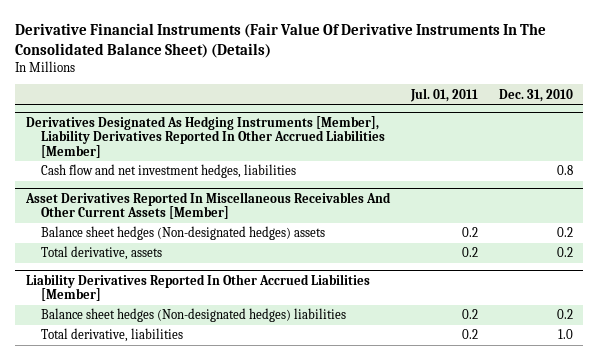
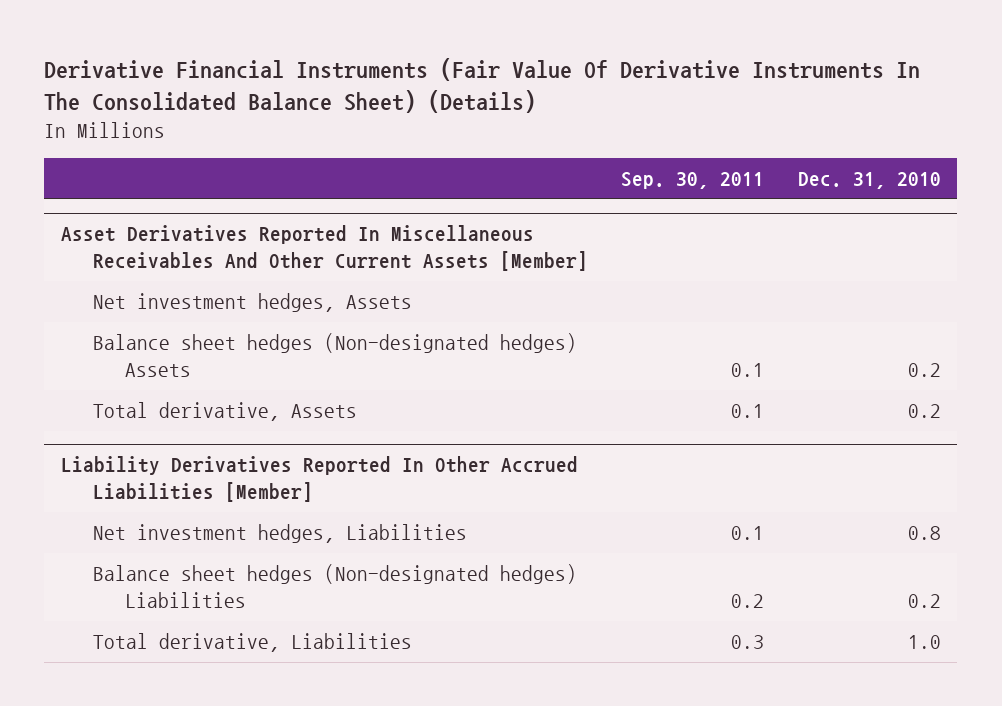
- | Jul. 01, 2011 | Dec. 31, 2010
+ | Sep. 30, 2011 | Dec. 31, 2010
- Derivatives Designated As Hedging Instruments [Member], Liability Derivatives Reported In Other Accrued Liabilities [Member]
- Cash flow and net investment hedges, liabilities | | 0.8
@ Asset Derivatives Reported In Miscellaneous Receivables And Other Current Assets [Member]
- Balance sheet hedges (Non-designated hedges) assets | 0.2 | 0.2
- Total derivative, assets | 0.2 | 0.2
+ Net investment hedges, Assets
+ Balance sheet hedges (Non-designated hedges) Assets | 0.1 | 0.2
+ Total derivative, Assets | 0.1 | 0.2
@ Liability Derivatives Reported In Other Accrued Liabilities [Member]
- Balance sheet hedges (Non-designated hedges) liabilities | 0.2 | 0.2
- Total derivative, liabilities | 0.2 | 1.0
+ Net investment hedges, Liabilities | 0.1 | 0.8
+ Balance sheet hedges (Non-designated hedges) Liabilities | 0.2 | 0.2
+ Total derivative, Liabilities | 0.3 | 1.0

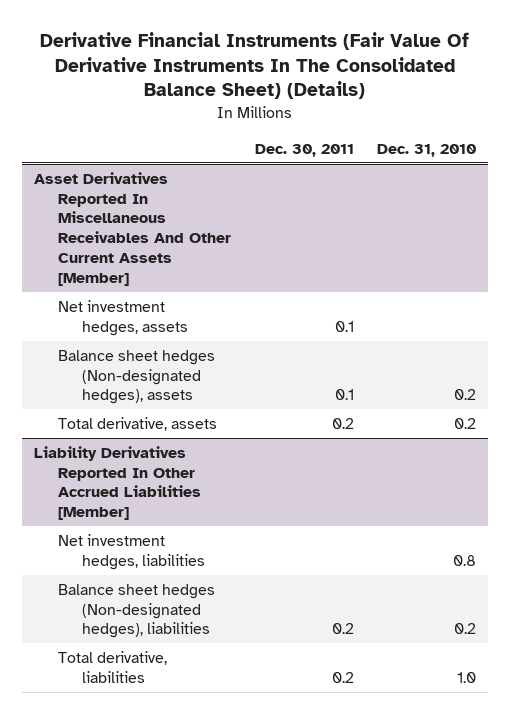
- | Sep. 30, 2011 | Dec. 31, 2010
+ | Dec. 30, 2011 | Dec. 31, 2010
@ Asset Derivatives Reported In Miscellaneous Receivables And Other Current Assets [Member]
- Net investment hedges, Assets
- Balance sheet hedges (Non-designated hedges) Assets | 0.1 | 0.2
- Total derivative, Assets | 0.1 | 0.2
+ Net investment hedges, assets | 0.1 |
+ Balance sheet hedges (Non-designated hedges), assets | 0.1 | 0.2
+ Total derivative, assets | 0.2 | 0.2
@ Liability Derivatives Reported In Other Accrued Liabilities [Member]
- Net investment hedges, Liabilities | 0.1 | 0.8
- Balance sheet hedges (Non-designated hedges) Liabilities | 0.2 | 0.2
- Total derivative, Liabilities | 0.3 | 1.0
+ Net investment hedges, liabilities | | 0.8
+ Balance sheet hedges (Non-designated hedges), liabilities | 0.2 | 0.2
+ Total derivative, liabilities | 0.2 | 1.0

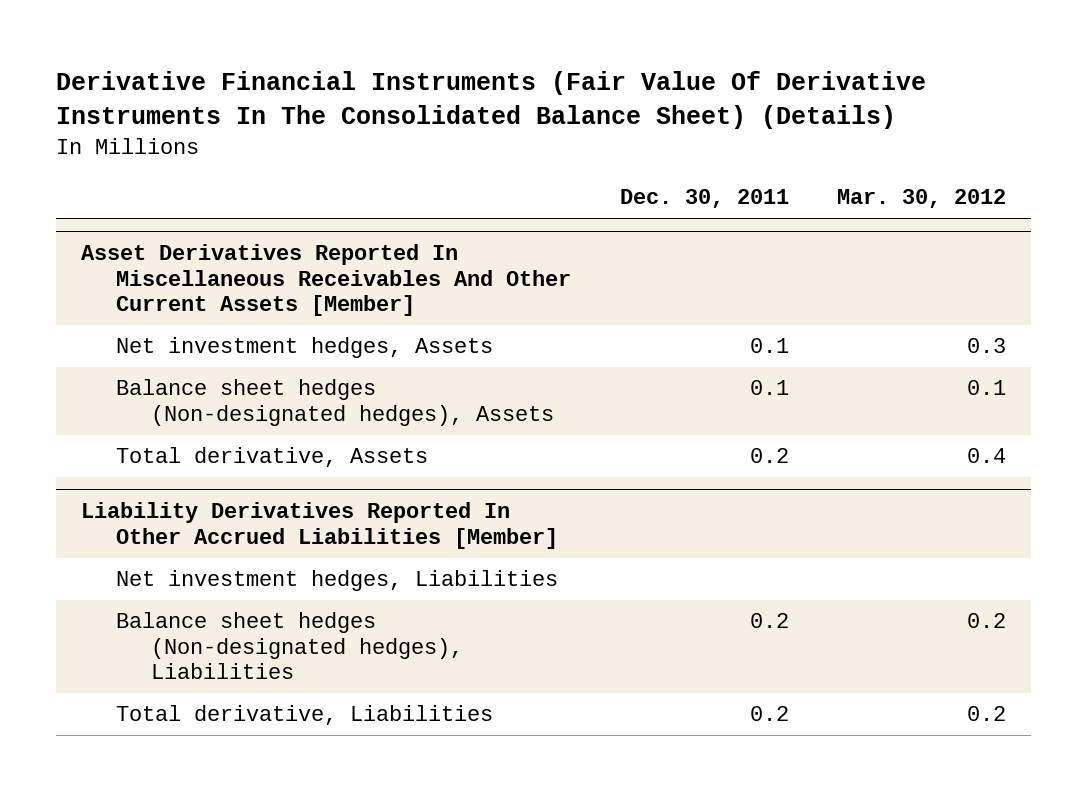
- | Dec. 30, 2011 | Dec. 31, 2010
+ | Dec. 30, 2011 | Mar. 30, 2012
@ Asset Derivatives Reported In Miscellaneous Receivables And Other Current Assets [Member]
- Net investment hedges, assets | 0.1 |
- Balance sheet hedges (Non-designated hedges), assets | 0.1 | 0.2
- Total derivative, assets | 0.2 | 0.2
+ Net investment hedges, Assets | 0.1 | 0.3
+ Balance sheet hedges (Non-designated hedges), Assets | 0.1 | 0.1
+ Total derivative, Assets | 0.2 | 0.4
@ Liability Derivatives Reported In Other Accrued Liabilities [Member]
- Net investment hedges, liabilities | | 0.8
- Balance sheet hedges (Non-designated hedges), liabilities | 0.2 | 0.2
- Total derivative, liabilities | 0.2 | 1.0
+ Net investment hedges, Liabilities
+ Balance sheet hedges (Non-designated hedges), Liabilities | 0.2 | 0.2
+ Total derivative, Liabilities | 0.2 | 0.2

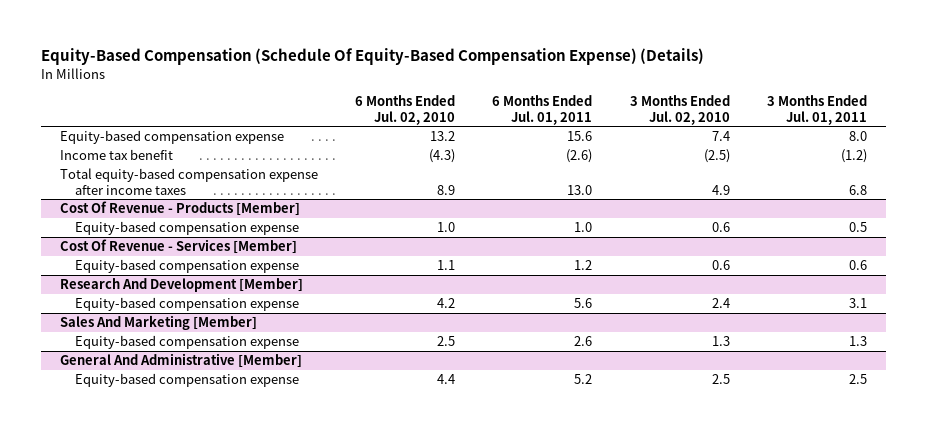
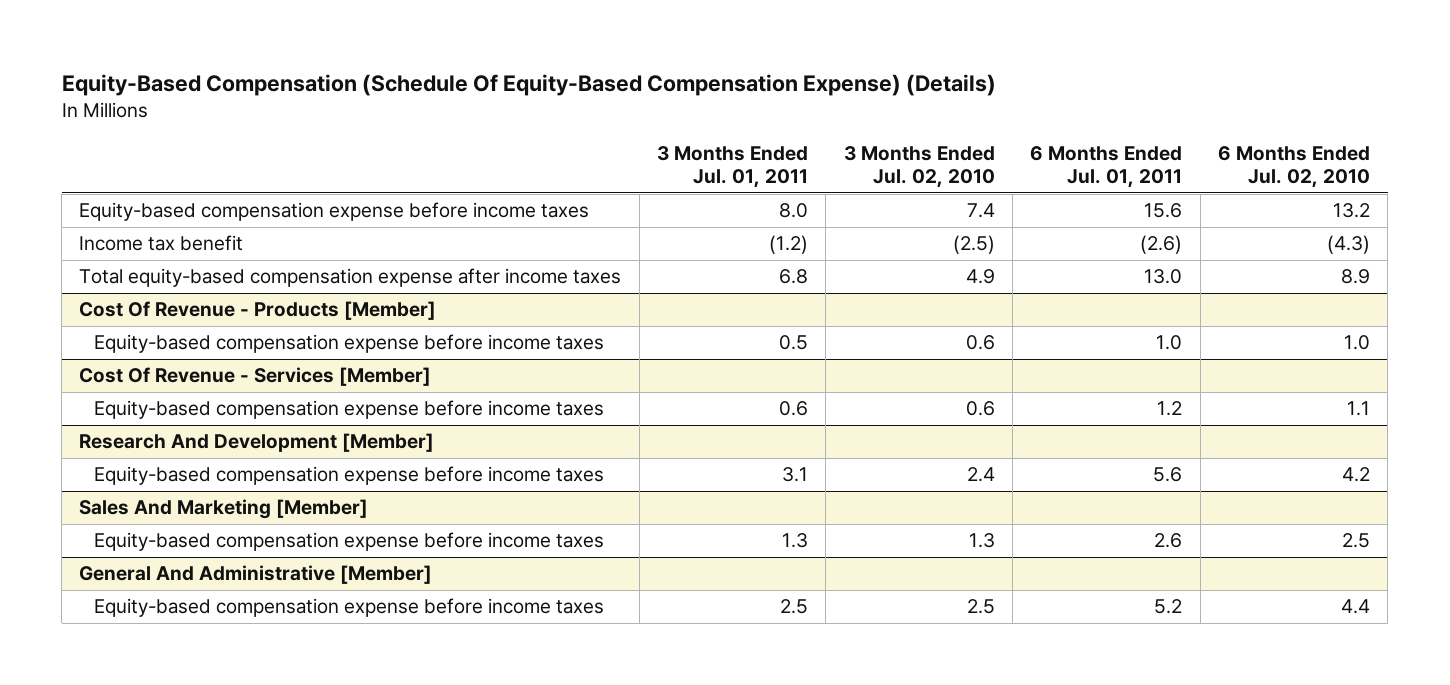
- | 6 Months Ended Jul. 02, 2010 | 6 Months Ended Jul. 01, 2011 | 3 Months Ended Jul. 02, 2010 | 3 Months Ended Jul. 01, 2011
+ | 3 Months Ended Jul. 01, 2011 | 3 Months Ended Jul. 02, 2010 | 6 Months Ended Jul. 01, 2011 | 6 Months Ended Jul. 02, 2010
- Equity-based compensation expense | 13.2 | 15.6 | 7.4 | 8.0
+ Equity-based compensation expense before income taxes | 8.0 | 7.4 | 15.6 | 13.2
@ Cost Of Revenue - Products [Member]
- Equity-based compensation expense | 1.0 | 1.0 | 0.6 | 0.5
+ Equity-based compensation expense before income taxes | 0.5 | 0.6 | 1.0 | 1.0
@ Cost Of Revenue - Services [Member]
- Equity-based compensation expense | 1.1 | 1.2 | 0.6 | 0.6
+ Equity-based compensation expense before income taxes | 0.6 | 0.6 | 1.2 | 1.1
@ Research And Development [Member]
- Equity-based compensation expense | 4.2 | 5.6 | 2.4 | 3.1
+ Equity-based compensation expense before income taxes | 3.1 | 2.4 | 5.6 | 4.2
@ Sales And Marketing [Member]
- Equity-based compensation expense | 2.5 | 2.6 | 1.3 | 1.3
+ Equity-based compensation expense before income taxes | 1.3 | 1.3 | 2.6 | 2.5
@ General And Administrative [Member]
- Equity-based compensation expense | 4.4 | 5.2 | 2.5 | 2.5
+ Equity-based compensation expense before income taxes | 2.5 | 2.5 | 5.2 | 4.4

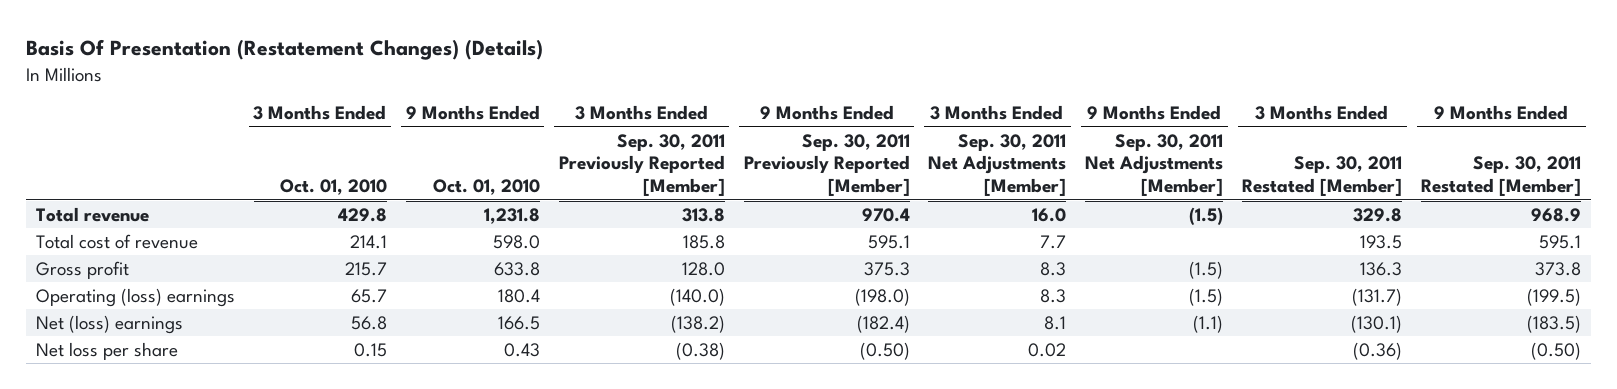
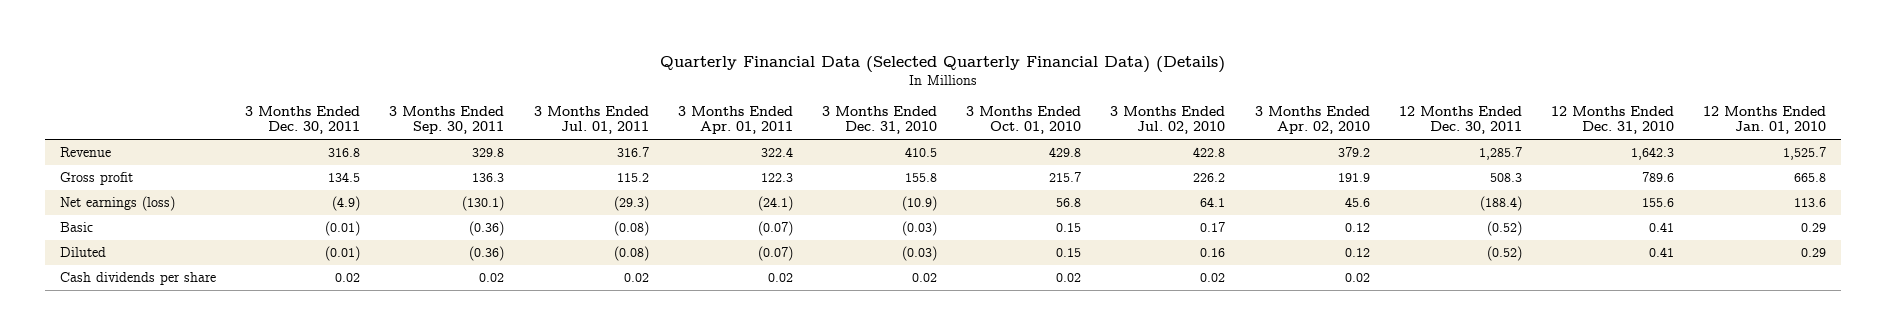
- Basis Of Presentation (Restatement Changes) (Details)
+ Quarterly Financial Data (Selected Quarterly Financial Data) (Details)
- | 3 Months Ended Oct. 01, 2010 | 9 Months Ended Oct. 01, 2010 | 3 Months Ended Sep. 30, 2011 Previously Reported [Member] | 9 Months Ended Sep. 30, 2011 Previously Reported [Member] | 3 Months Ended Sep. 30, 2011 Net Adjustments [Member] | 9 Months Ended Sep. 30, 2011 Net Adjustments [Member] | 3 Months Ended Sep. 30, 2011 Restated [Member] | 9 Months Ended Sep. 30, 2011 Restated [Member]
+ | 3 Months Ended Dec. 30, 2011 | 3 Months Ended Sep. 30, 2011 | 3 Months Ended Jul. 01, 2011 | 3 Months Ended Apr. 01, 2011 | 3 Months Ended Dec. 31, 2010 | 3 Months Ended Oct. 01, 2010 | 3 Months Ended Jul. 02, 2010 | 3 Months Ended Apr. 02, 2010 | 12 Months Ended Dec. 30, 2011 | 12 Months Ended Dec. 31, 2010 | 12 Months Ended Jan. 01, 2010
- Total revenue | 429.8 | 1,231.8 | 313.8 | 970.4 | 16.0 | (1.5) | 329.8 | 968.9
- Total cost of revenue | 214.1 | 598.0 | 185.8 | 595.1 | 7.7 | | 193.5 | 595.1
+ Revenue | 316.8 | 329.8 | 316.7 | 322.4 | 410.5 | 429.8 | 422.8 | 379.2 | 1,285.7 | 1,642.3 | 1,525.7
- Operating (loss) earnings | 65.7 | 180.4 | (140.0) | (198.0) | 8.3 | (1.5) | (131.7) | (199.5)
- Net (loss) earnings | 56.8 | 166.5 | (138.2) | (182.4) | 8.1 | (1.1) | (130.1) | (183.5)
- Net loss per share | 0.15 | 0.43 | (0.38) | (0.50) | 0.02 | | (0.36) | (0.50)
+ Net earnings (loss) | (4.9) | (130.1) | (29.3) | (24.1) | (10.9) | 56.8 | 64.1 | 45.6 | (188.4) | 155.6 | 113.6
+ Basic | (0.01) | (0.36) | (0.08) | (0.07) | (0.03) | 0.15 | 0.17 | 0.12 | (0.52) | 0.41 | 0.29
+ Diluted | (0.01) | (0.36) | (0.08) | (0.07) | (0.03) | 0.15 | 0.16 | 0.12 | (0.52) | 0.41 | 0.29
+ Cash dividends per share | 0.02 | 0.02 | 0.02 | 0.02 | 0.02 | 0.02 | 0.02 | 0.02 | | |

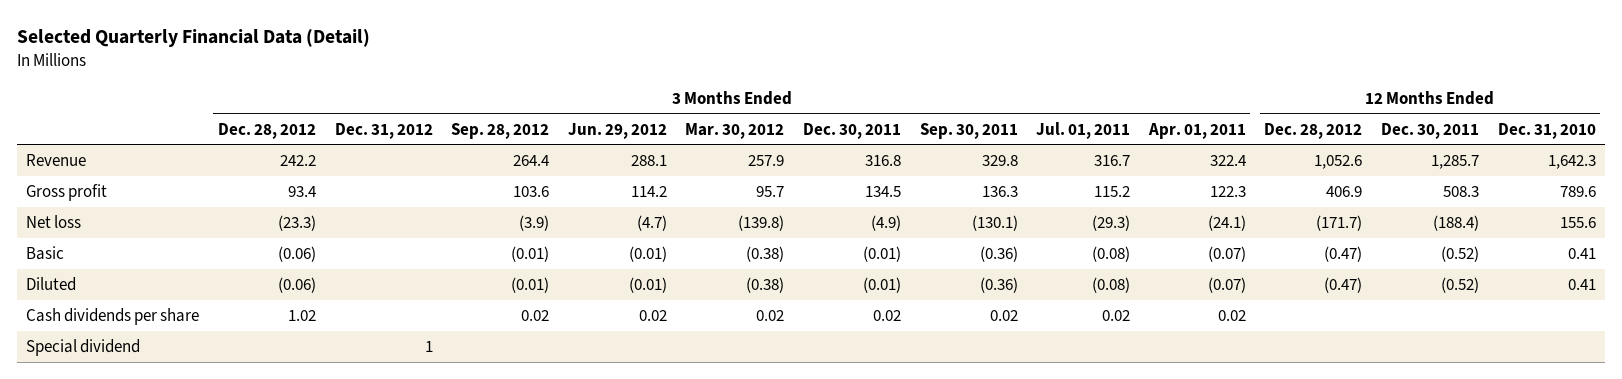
- Quarterly Financial Data (Selected Quarterly Financial Data) (Details)
+ Selected Quarterly Financial Data (Detail)
- | 3 Months Ended Dec. 30, 2011 | 3 Months Ended Sep. 30, 2011 | 3 Months Ended Jul. 01, 2011 | 3 Months Ended Apr. 01, 2011 | 3 Months Ended Dec. 31, 2010 | 3 Months Ended Oct. 01, 2010 | 3 Months Ended Jul. 02, 2010 | 3 Months Ended Apr. 02, 2010 | 12 Months Ended Dec. 30, 2011 | 12 Months Ended Dec. 31, 2010 | 12 Months Ended Jan. 01, 2010
+ | 3 Months Ended Dec. 28, 2012 | 3 Months Ended Dec. 31, 2012 | 3 Months Ended Sep. 28, 2012 | 3 Months Ended Jun. 29, 2012 | 3 Months Ended Mar. 30, 2012 | 3 Months Ended Dec. 30, 2011 | 3 Months Ended Sep. 30, 2011 | 3 Months Ended Jul. 01, 2011 | 3 Months Ended Apr. 01, 2011 | 12 Months Ended Dec. 28, 2012 | 12 Months Ended Dec. 30, 2011 | 12 Months Ended Dec. 31, 2010
- Net earnings (loss) | (4.9) | (130.1) | (29.3) | (24.1) | (10.9) | 56.8 | 64.1 | 45.6 | (188.4) | 155.6 | 113.6
+ Net loss | (23.3) | | (3.9) | (4.7) | (139.8) | (4.9) | (130.1) | (29.3) | (24.1) | (171.7) | (188.4) | 155.6
+ Special dividend | | 1 | | | | | | | | | |

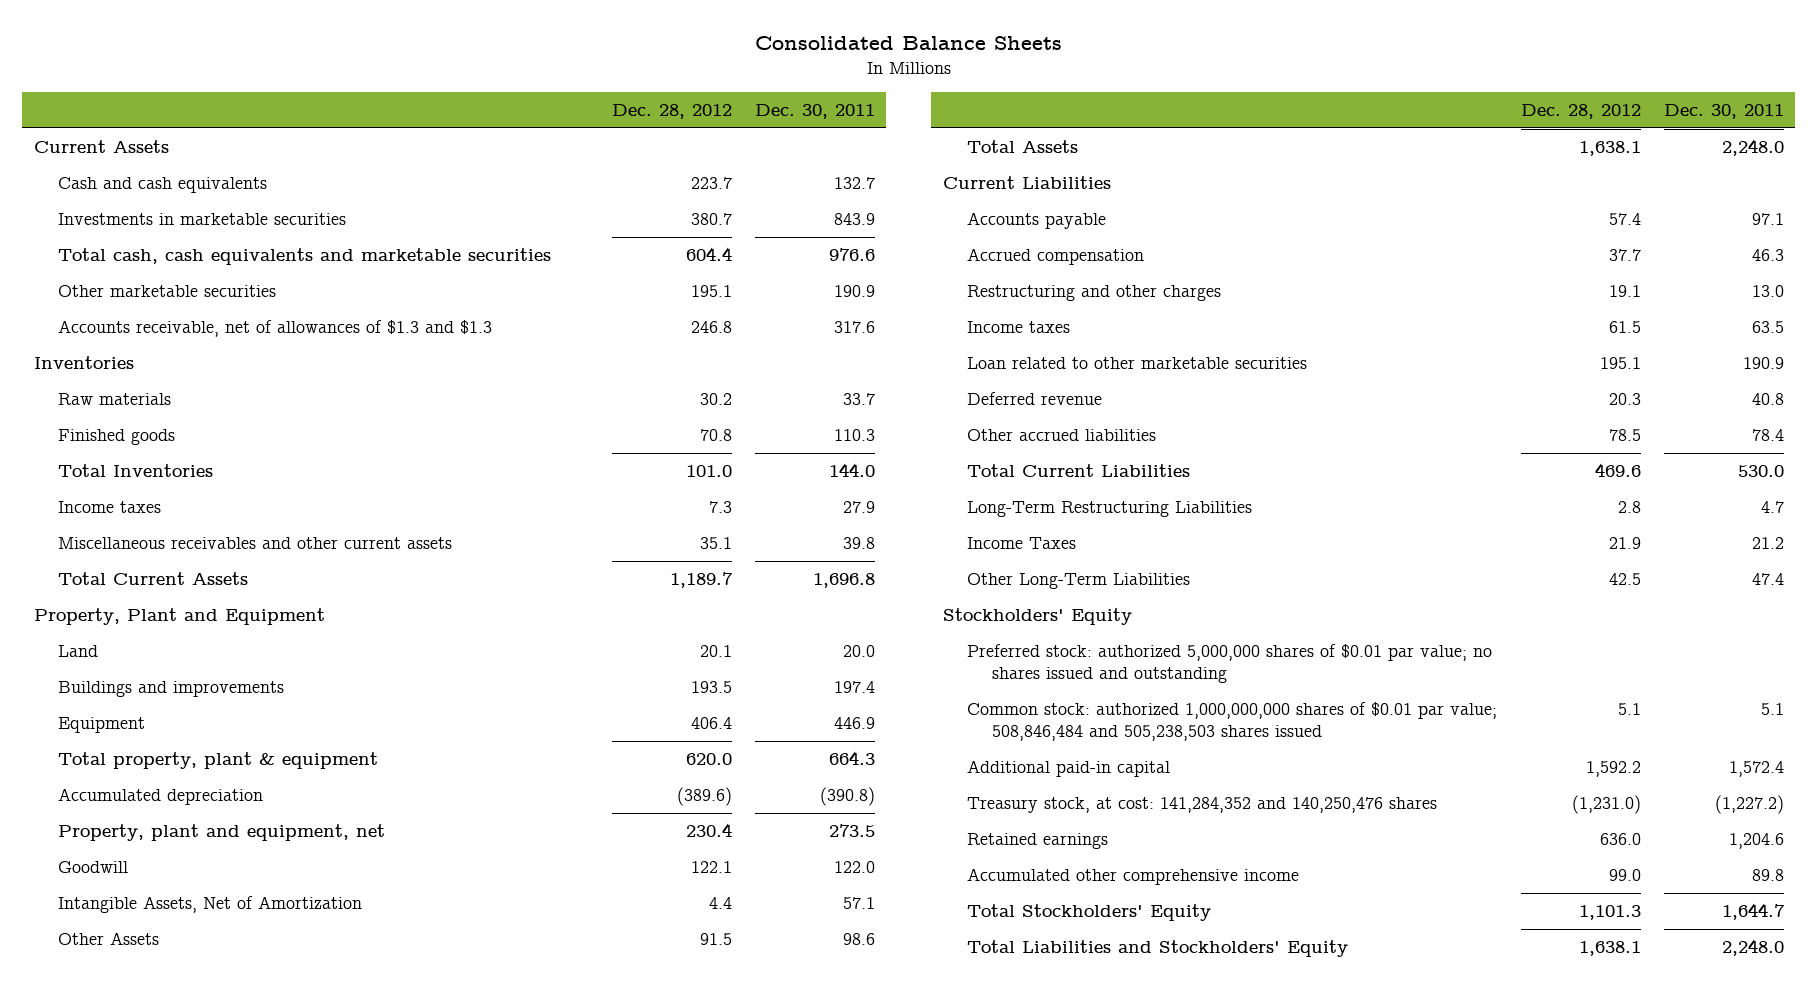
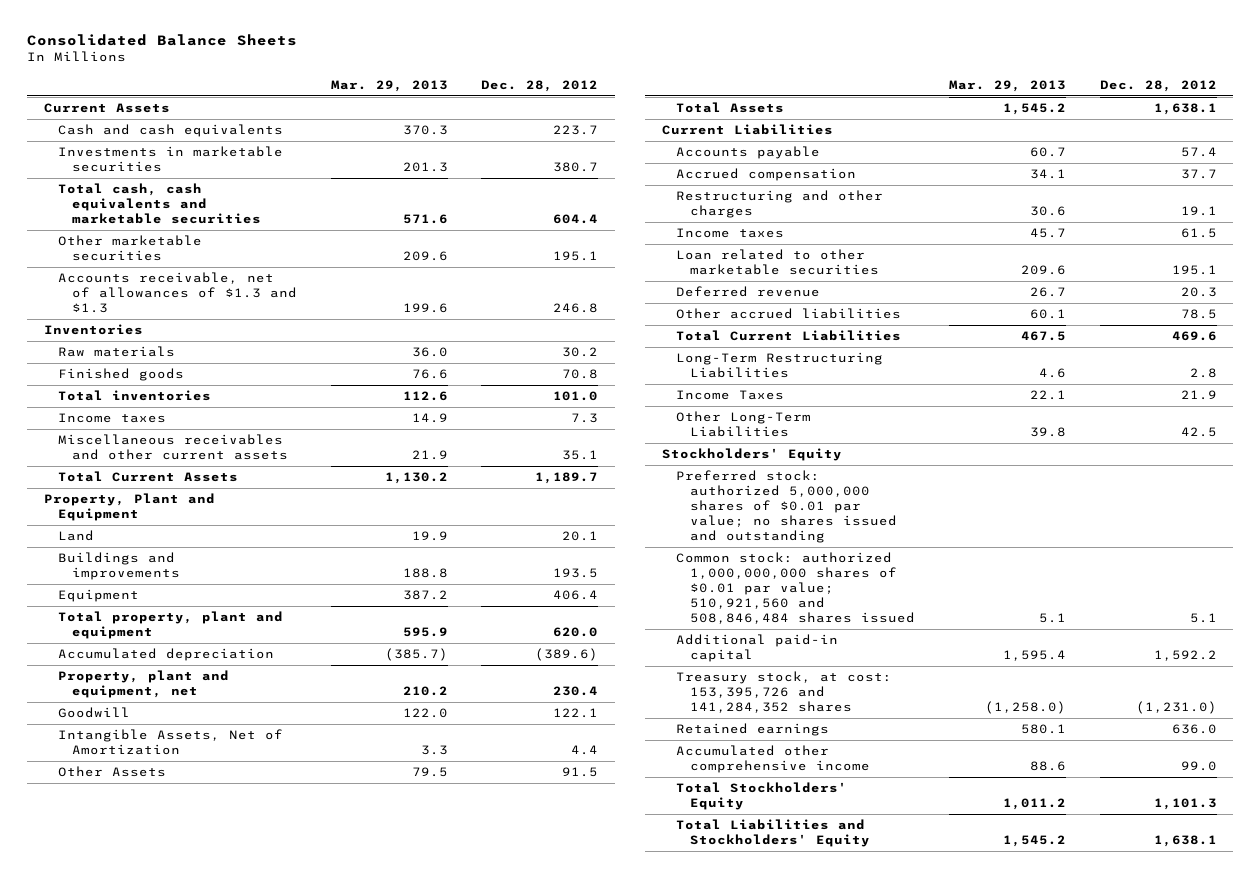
- | Dec. 28, 2012 | Dec. 30, 2011
+ | Mar. 29, 2013 | Dec. 28, 2012
- Total Inventories | 101.0 | 144.0
+ Total inventories | 112.6 | 101.0
- Total property, plant & equipment | 620.0 | 664.3
+ Total property, plant and equipment | 595.9 | 620.0
- Common stock: authorized 1,000,000,000 shares of $0.01 par value; 508,846,484 and 505,238,503 shares issued | 5.1 | 5.1
+ Common stock: authorized 1,000,000,000 shares of $0.01 par value; 510,921,560 and 508,846,484 shares issued | 5.1 | 5.1
- Treasury stock, at cost: 141,284,352 and 140,250,476 shares | (1,231.0) | (1,227.2)
+ Treasury stock, at cost: 153,395,726 and 141,284,352 shares | (1,258.0) | (1,231.0)

